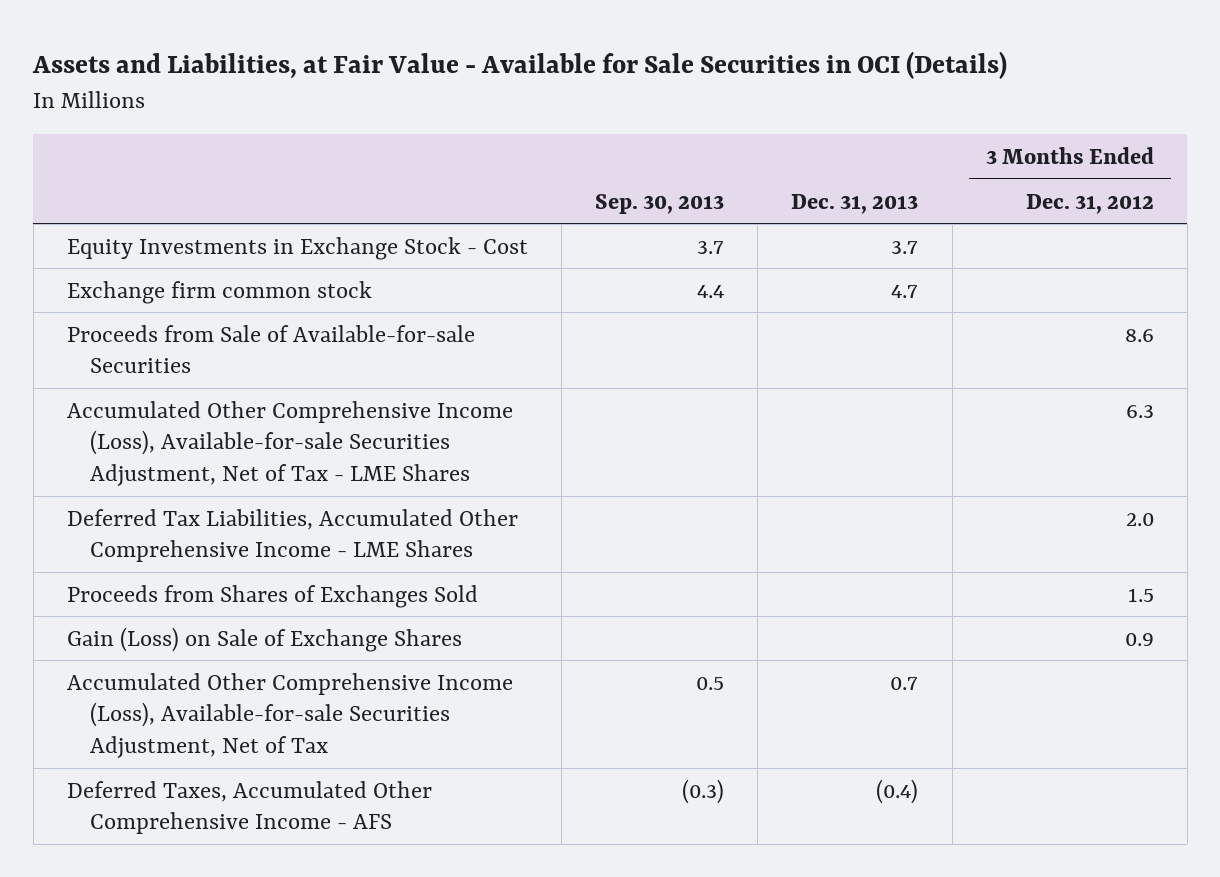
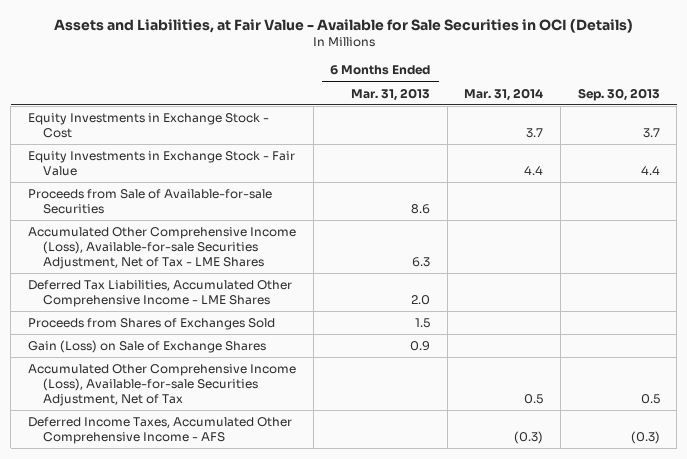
- | Sep. 30, 2013 | Dec. 31, 2013 | 3 Months Ended Dec. 31, 2012
+ | 6 Months Ended Mar. 31, 2013 | Mar. 31, 2014 | Sep. 30, 2013
- Exchange firm common stock | 4.4 | 4.7 |
+ Equity Investments in Exchange Stock - Fair Value | | 4.4 | 4.4
- Deferred Taxes, Accumulated Other Comprehensive Income - AFS | (0.3) | (0.4) |
+ Deferred Income Taxes, Accumulated Other Comprehensive Income - AFS | | (0.3) | (0.3)

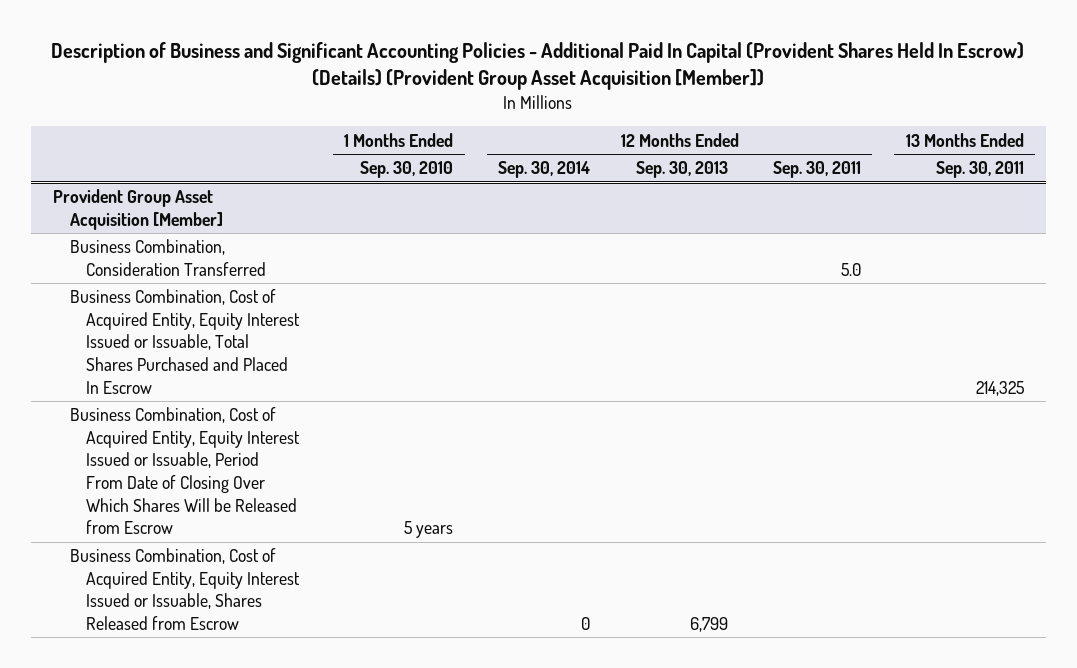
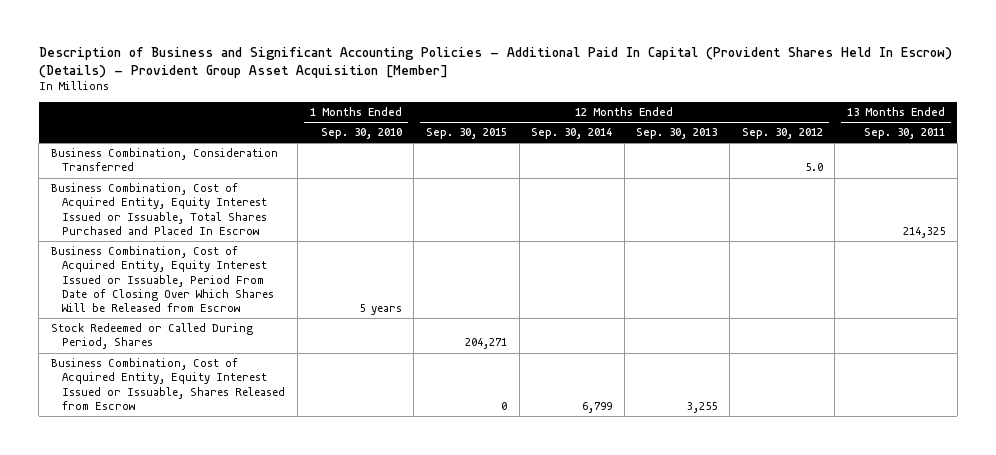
- Description of Business and Significant Accounting Policies - Additional Paid In Capital (Provident Shares Held In Escrow) (Details) (Provident Group Asset Acquisition [Member])
+ Description of Business and Significant Accounting Policies - Additional Paid In Capital (Provident Shares Held In Escrow) (Details) - Provident Group Asset Acquisition [Member]
- | 1 Months Ended Sep. 30, 2010 | 12 Months Ended Sep. 30, 2014 | 12 Months Ended Sep. 30, 2013 | 12 Months Ended Sep. 30, 2011 | 13 Months Ended Sep. 30, 2011
+ | 1 Months Ended Sep. 30, 2010 | 12 Months Ended Sep. 30, 2015 | 12 Months Ended Sep. 30, 2014 | 12 Months Ended Sep. 30, 2013 | 12 Months Ended Sep. 30, 2012 | 13 Months Ended Sep. 30, 2011
- Provident Group Asset Acquisition [Member]
- Business Combination, Cost of Acquired Entity, Equity Interest Issued or Issuable, Shares Released from Escrow | | 0 | 6,799 | |
+ Stock Redeemed or Called During Period, Shares | | 204,271 | | | |
+ Business Combination, Cost of Acquired Entity, Equity Interest Issued or Issuable, Shares Released from Escrow | | 0 | 6,799 | 3,255 | |

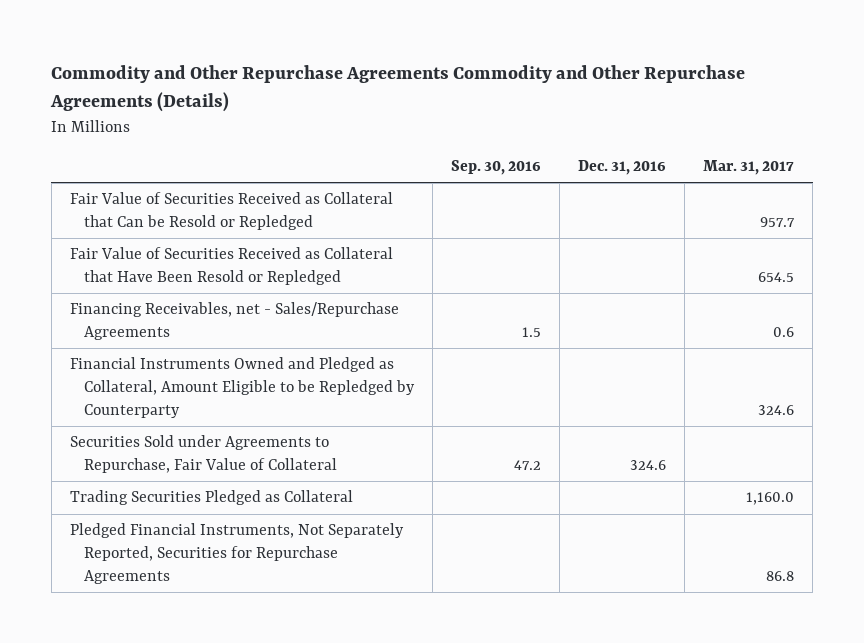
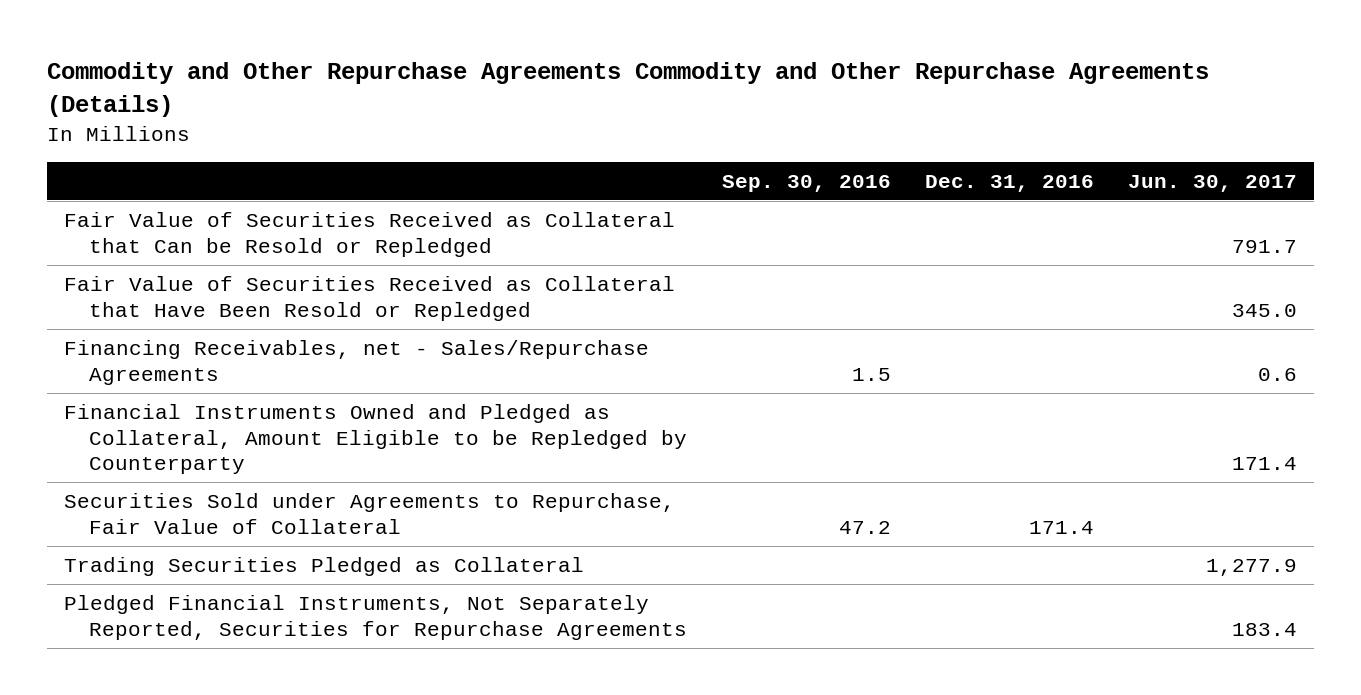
- | Sep. 30, 2016 | Dec. 31, 2016 | Mar. 31, 2017
+ | Sep. 30, 2016 | Dec. 31, 2016 | Jun. 30, 2017
- Securities Sold under Agreements to Repurchase, Fair Value of Collateral | 47.2 | 324.6 |
+ Securities Sold under Agreements to Repurchase, Fair Value of Collateral | 47.2 | 171.4 |

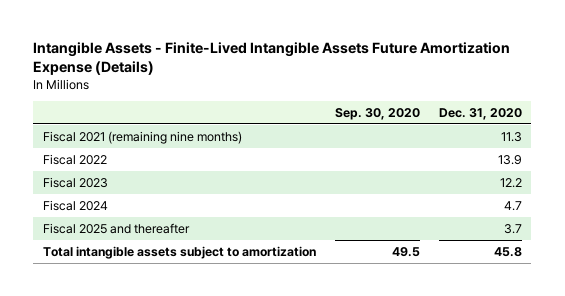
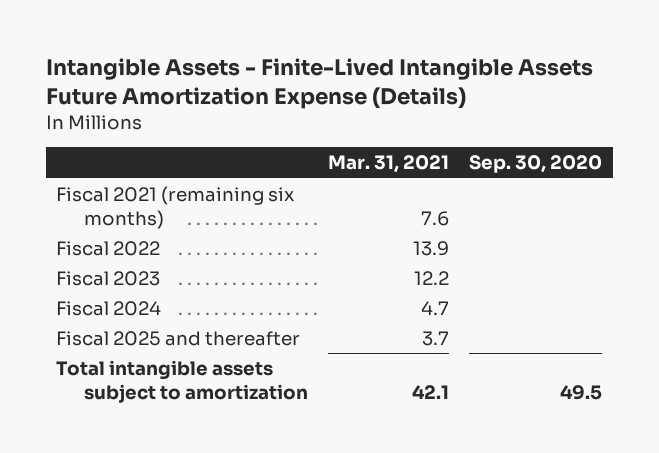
- | Sep. 30, 2020 | Dec. 31, 2020
+ | Mar. 31, 2021 | Sep. 30, 2020
- Fiscal 2021 (remaining nine months) | | 11.3
+ Fiscal 2021 (remaining six months) | 7.6 |

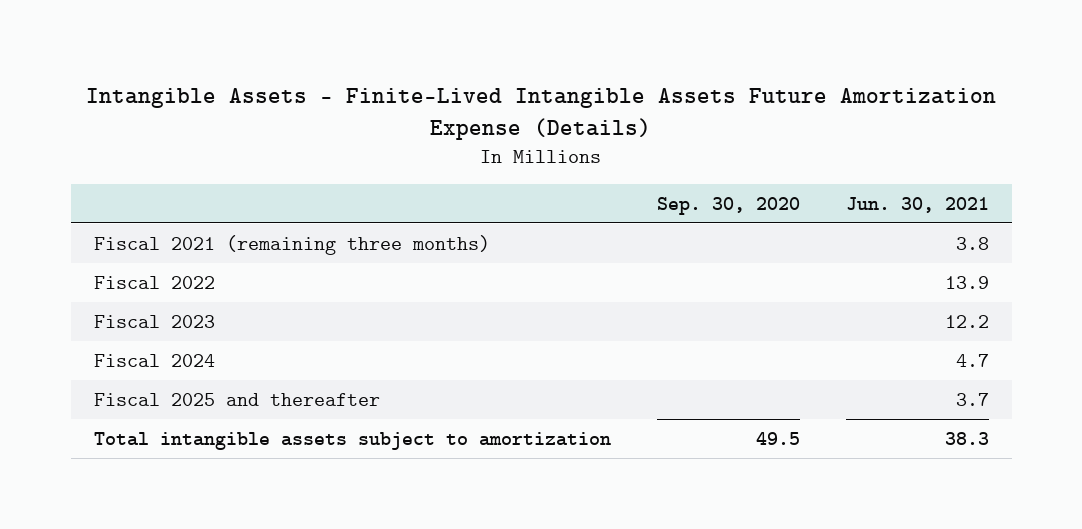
- | Mar. 31, 2021 | Sep. 30, 2020
+ | Sep. 30, 2020 | Jun. 30, 2021
- Fiscal 2021 (remaining six months) | 7.6 |
+ Fiscal 2021 (remaining three months) | | 3.8

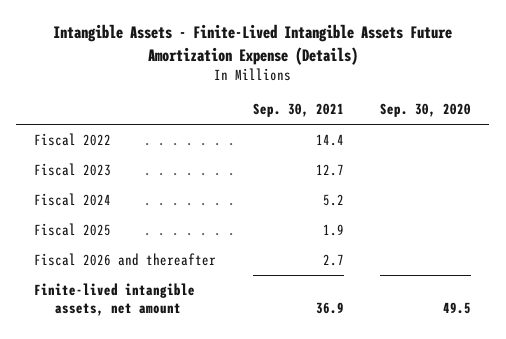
- | Sep. 30, 2020 | Jun. 30, 2021
+ | Sep. 30, 2021 | Sep. 30, 2020
- Fiscal 2021 (remaining three months) | | 3.8
- Fiscal 2025 and thereafter | | 3.7
- Total intangible assets subject to amortization | 49.5 | 38.3
+ Fiscal 2025 | 1.9 |
+ Fiscal 2026 and thereafter | 2.7 |
+ Finite-lived intangible assets, net amount | 36.9 | 49.5

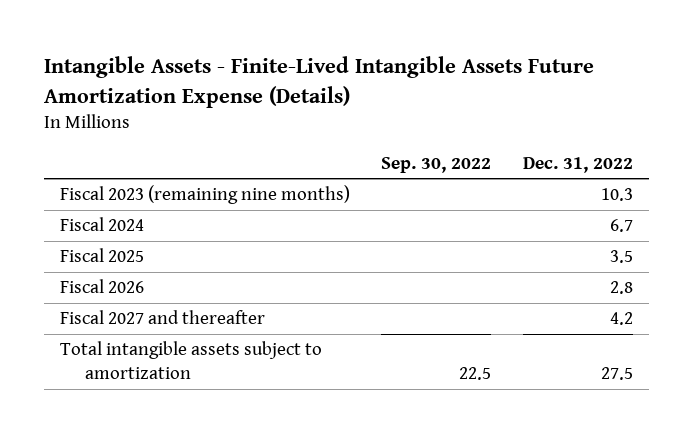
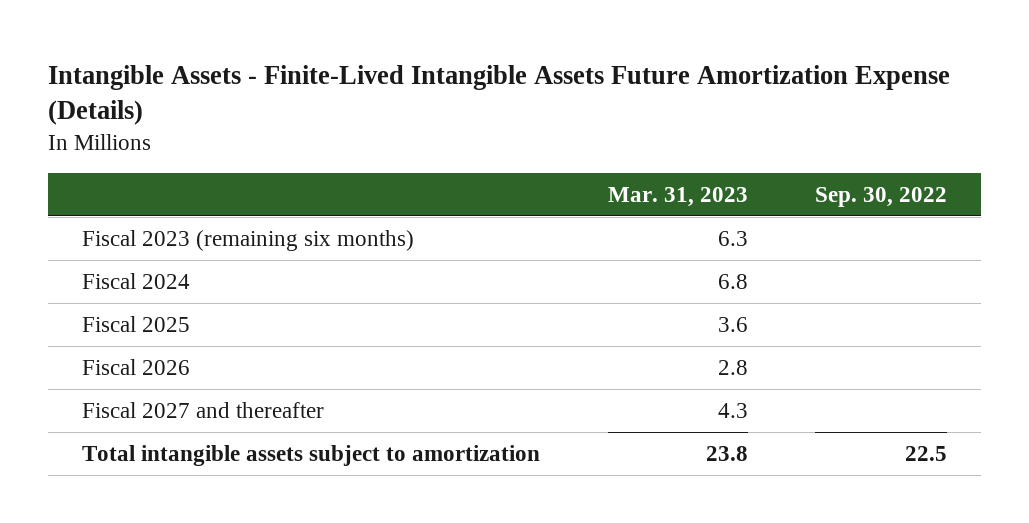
- | Sep. 30, 2022 | Dec. 31, 2022
+ | Mar. 31, 2023 | Sep. 30, 2022
- Fiscal 2023 (remaining nine months) | | 10.3
+ Fiscal 2023 (remaining six months) | 6.3 |

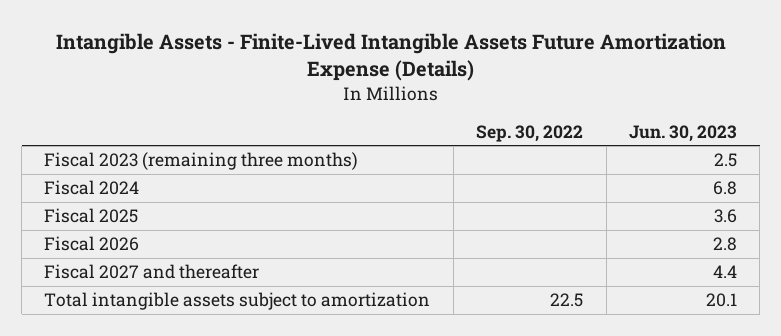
- | Mar. 31, 2023 | Sep. 30, 2022
+ | Sep. 30, 2022 | Jun. 30, 2023
- Fiscal 2023 (remaining six months) | 6.3 |
+ Fiscal 2023 (remaining three months) | | 2.5

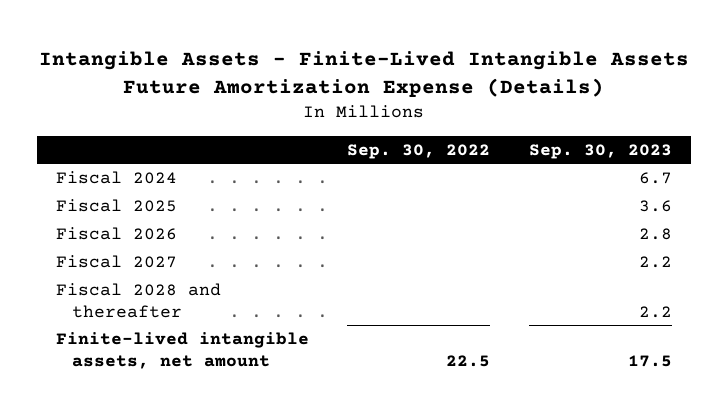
- | Sep. 30, 2022 | Jun. 30, 2023
+ | Sep. 30, 2022 | Sep. 30, 2023
- Fiscal 2023 (remaining three months) | | 2.5
- Fiscal 2027 and thereafter | | 4.4
- Total intangible assets subject to amortization | 22.5 | 20.1
+ Fiscal 2027 | | 2.2
+ Fiscal 2028 and thereafter | | 2.2
+ Finite-lived intangible assets, net amount | 22.5 | 17.5

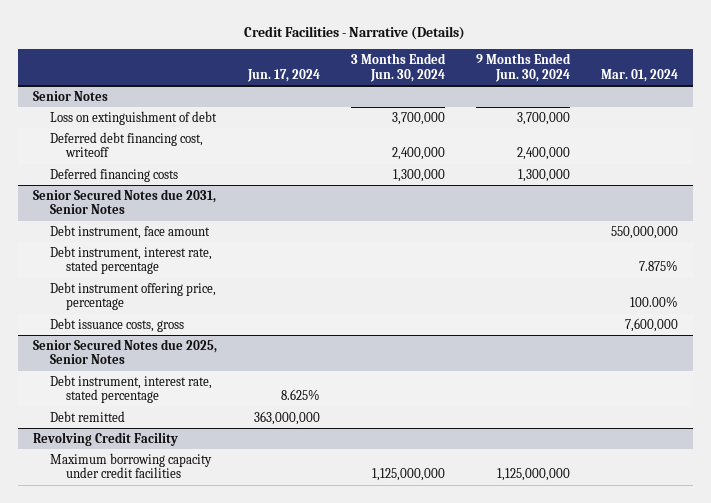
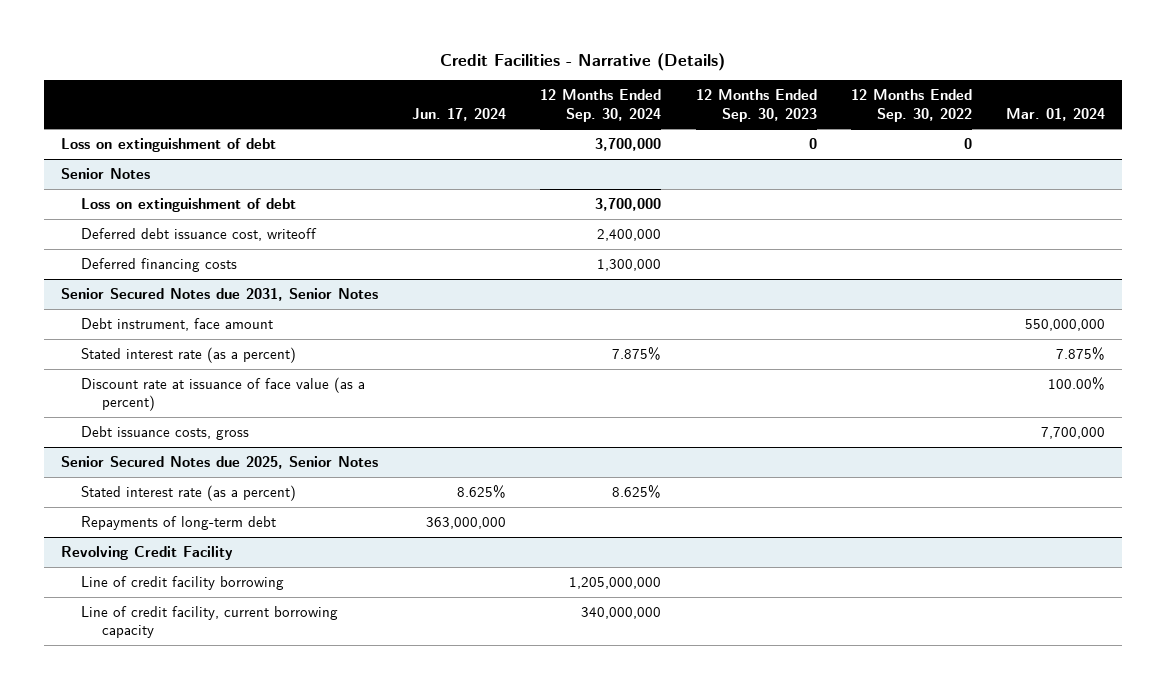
- | Jun. 17, 2024 | 3 Months Ended Jun. 30, 2024 | 9 Months Ended Jun. 30, 2024 | Mar. 01, 2024
+ | Jun. 17, 2024 | 12 Months Ended Sep. 30, 2024 | 12 Months Ended Sep. 30, 2023 | 12 Months Ended Sep. 30, 2022 | Mar. 01, 2024
+ Loss on extinguishment of debt | | 3,700,000 | 0 | 0 |
@ Senior Notes
- Deferred debt financing cost, writeoff | | 2,400,000 | 2,400,000 |
+ Deferred debt issuance cost, writeoff | | 2,400,000 | | |
@ Senior Secured Notes due 2031, Senior Notes
- Debt instrument, interest rate, stated percentage | | | | 7.875%
- Debt instrument offering price, percentage | | | | 100.00%
- Debt issuance costs, gross | | | | 7,600,000
+ Stated interest rate (as a percent) | | 7.875% | | | 7.875%
+ Discount rate at issuance of face value (as a percent) | | | | | 100.00%
+ Debt issuance costs, gross | | | | | 7,700,000
@ Senior Secured Notes due 2025, Senior Notes
- Debt instrument, interest rate, stated percentage | 8.625% | | |
- Debt remitted | 363,000,000 | | |
+ Stated interest rate (as a percent) | 8.625% | 8.625% | | |
+ Repayments of long-term debt | 363,000,000 | | | |
@ Revolving Credit Facility
- Maximum borrowing capacity under credit facilities | | 1,125,000,000 | 1,125,000,000 |
+ Line of credit facility borrowing | | 1,205,000,000 | | |
+ Line of credit facility, current borrowing capacity | | 340,000,000 | | |

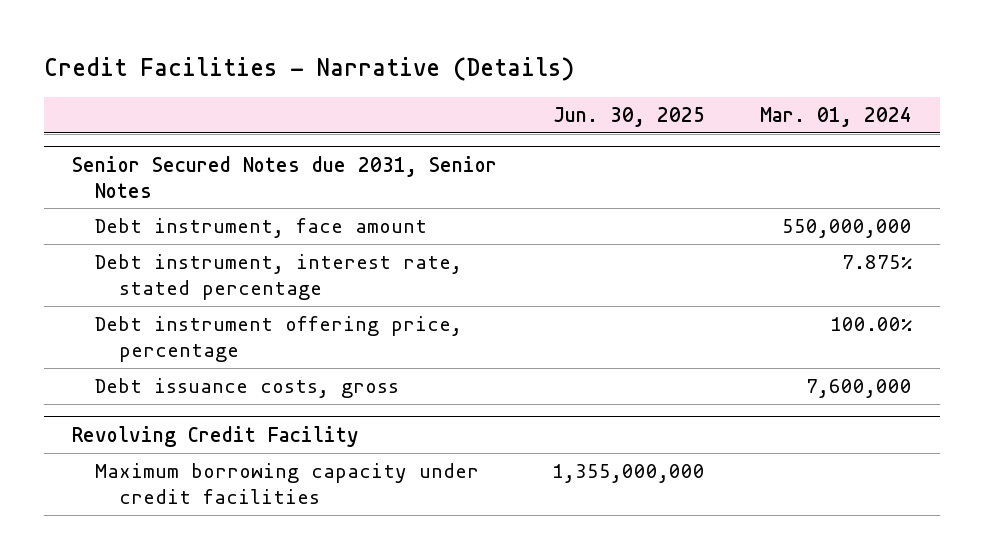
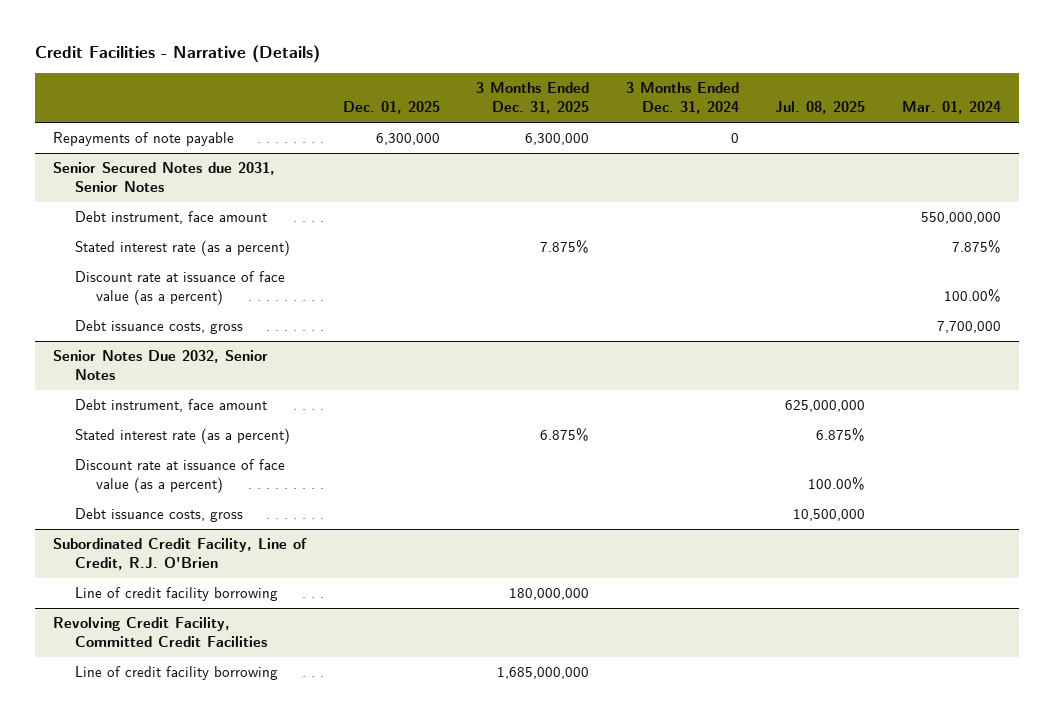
- | Jun. 30, 2025 | Mar. 01, 2024
+ | Dec. 01, 2025 | 3 Months Ended Dec. 31, 2025 | 3 Months Ended Dec. 31, 2024 | Jul. 08, 2025 | Mar. 01, 2024
+ Repayments of note payable | 6,300,000 | 6,300,000 | 0 | |
@ Senior Secured Notes due 2031, Senior Notes
- Debt instrument, interest rate, stated percentage | | 7.875%
- Debt instrument offering price, percentage | | 100.00%
- Debt issuance costs, gross | | 7,600,000
- Revolving Credit Facility
- Maximum borrowing capacity under credit facilities | 1,355,000,000 |
@ Senior Secured Notes due 2031, Senior Notes
+ Stated interest rate (as a percent) | | 7.875% | | | 7.875%
+ Discount rate at issuance of face value (as a percent) | | | | | 100.00%
+ Debt issuance costs, gross | | | | | 7,700,000
+ Senior Notes Due 2032, Senior Notes
+ Debt instrument, face amount | | | | 625,000,000 |
+ Stated interest rate (as a percent) | | 6.875% | | 6.875% |
+ Discount rate at issuance of face value (as a percent) | | | | 100.00% |
+ Debt issuance costs, gross | | | | 10,500,000 |
+ Subordinated Credit Facility, Line of Credit, R.J. O'Brien
+ Line of credit facility borrowing | | 180,000,000 | | |
+ Revolving Credit Facility, Committed Credit Facilities
+ Line of credit facility borrowing | | 1,685,000,000 | | |

